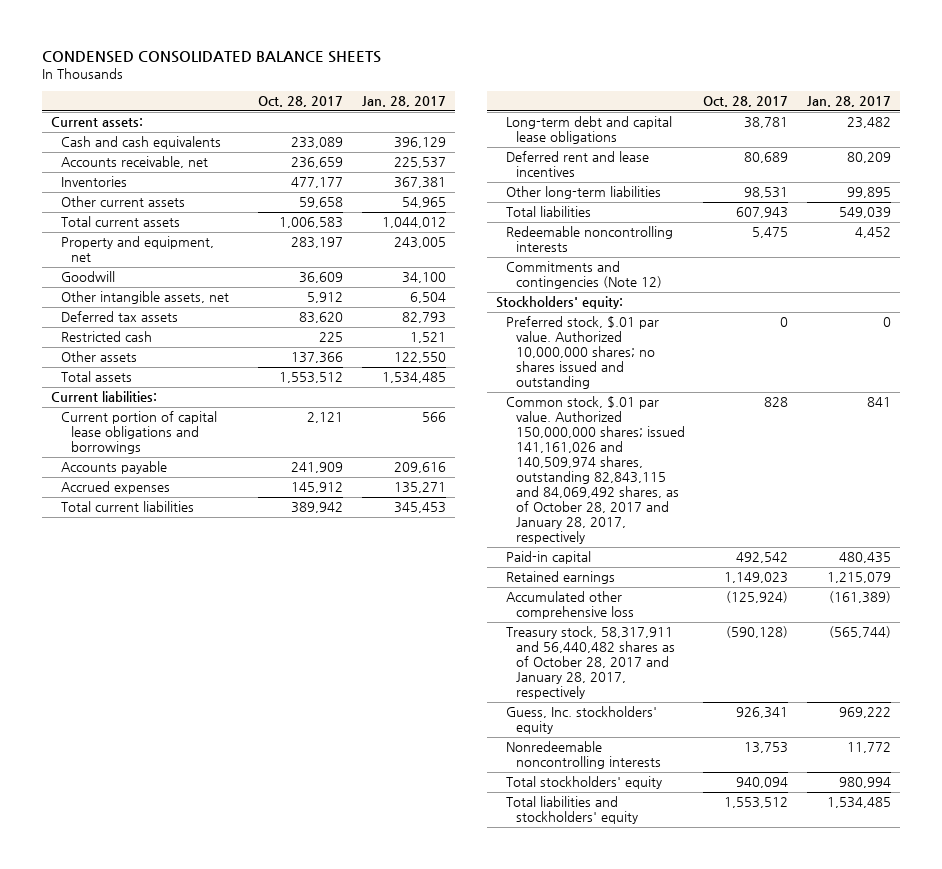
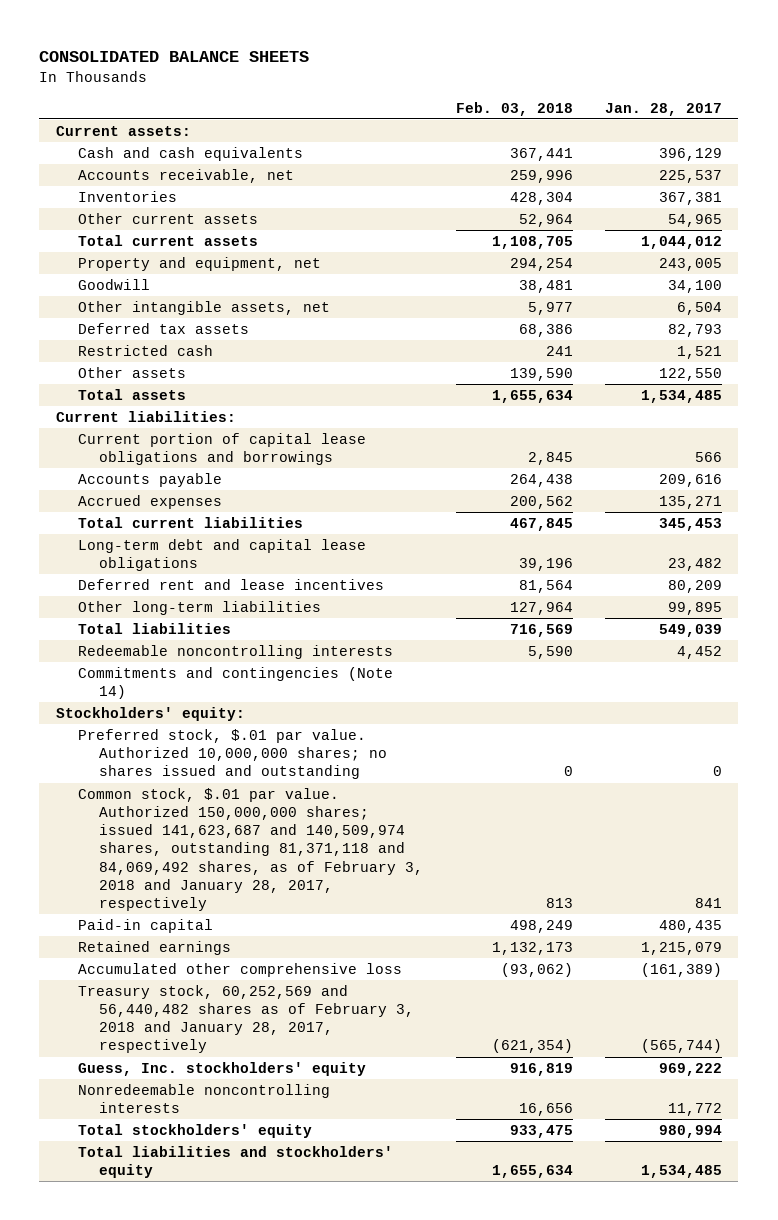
- CONDENSED CONSOLIDATED BALANCE SHEETS
+ CONSOLIDATED BALANCE SHEETS
- | Oct. 28, 2017 | Jan. 28, 2017
+ | Feb. 03, 2018 | Jan. 28, 2017
- Commitments and contingencies (Note 12)
+ Commitments and contingencies (Note 14)
- Common stock, $.01 par value. Authorized 150,000,000 shares; issued 141,161,026 and 140,509,974 shares, outstanding 82,843,115 and 84,069,492 shares, as of October 28, 2017 and January 28, 2017, respectively | 828 | 841
+ Common stock, $.01 par value. Authorized 150,000,000 shares; issued 141,623,687 and 140,509,974 shares, outstanding 81,371,118 and 84,069,492 shares, as of February 3, 2018 and January 28, 2017, respectively | 813 | 841
- Treasury stock, 58,317,911 and 56,440,482 shares as of October 28, 2017 and January 28, 2017, respectively | (590,128) | (565,744)
+ Treasury stock, 60,252,569 and 56,440,482 shares as of February 3, 2018 and January 28, 2017, respectively | (621,354) | (565,744)

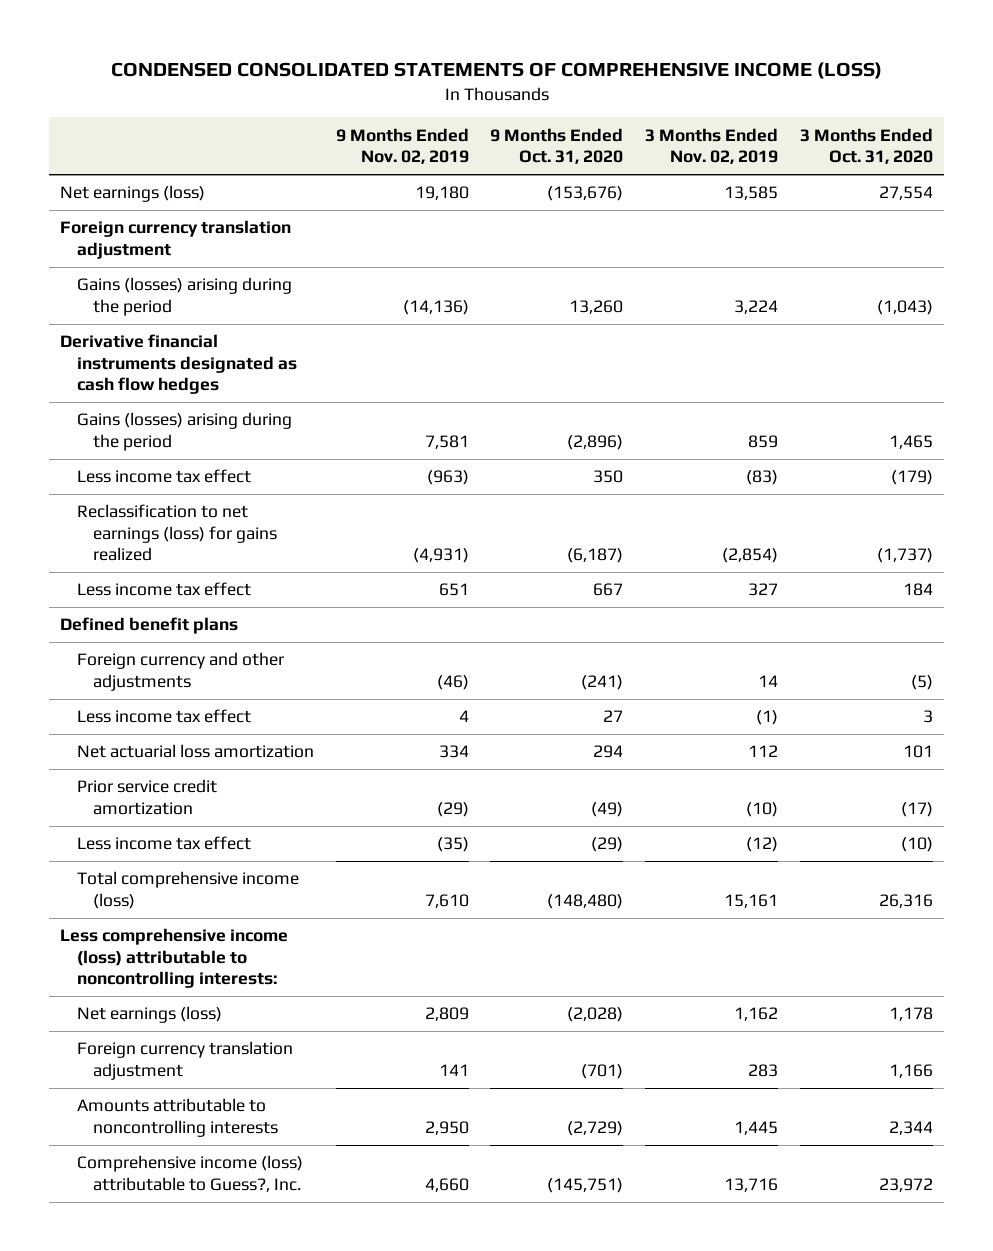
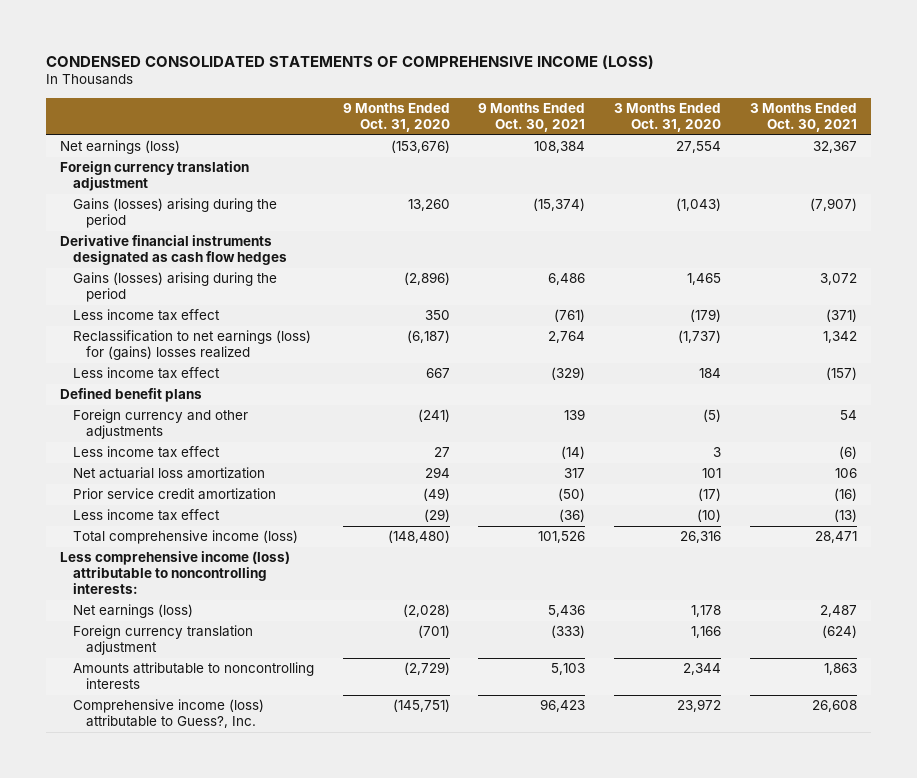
- | 9 Months Ended Nov. 02, 2019 | 9 Months Ended Oct. 31, 2020 | 3 Months Ended Nov. 02, 2019 | 3 Months Ended Oct. 31, 2020
+ | 9 Months Ended Oct. 31, 2020 | 9 Months Ended Oct. 30, 2021 | 3 Months Ended Oct. 31, 2020 | 3 Months Ended Oct. 30, 2021
- Reclassification to net earnings (loss) for gains realized | (4,931) | (6,187) | (2,854) | (1,737)
+ Reclassification to net earnings (loss) for (gains) losses realized | (6,187) | 2,764 | (1,737) | 1,342

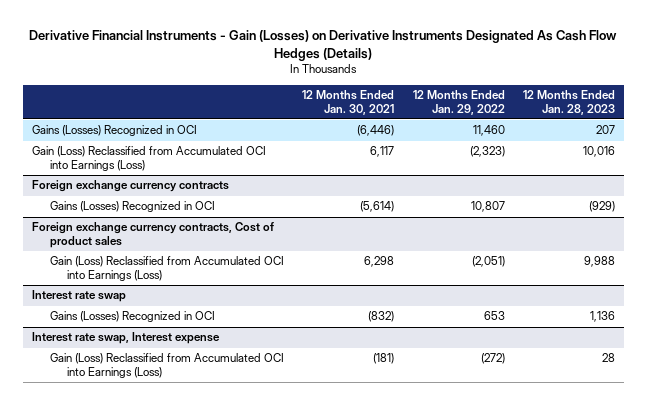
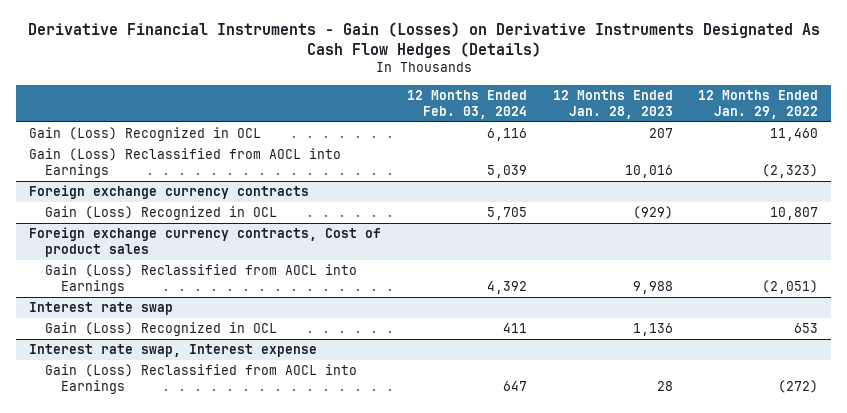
- | 12 Months Ended Jan. 30, 2021 | 12 Months Ended Jan. 29, 2022 | 12 Months Ended Jan. 28, 2023
+ | 12 Months Ended Feb. 03, 2024 | 12 Months Ended Jan. 28, 2023 | 12 Months Ended Jan. 29, 2022
- Gains (Losses) Recognized in OCI | (6,446) | 11,460 | 207
- Gain (Loss) Reclassified from Accumulated OCI into Earnings (Loss) | 6,117 | (2,323) | 10,016
+ Gain (Loss) Recognized in OCL | 6,116 | 207 | 11,460
+ Gain (Loss) Reclassified from AOCL into Earnings | 5,039 | 10,016 | (2,323)
@ Foreign exchange currency contracts
- Gains (Losses) Recognized in OCI | (5,614) | 10,807 | (929)
+ Gain (Loss) Recognized in OCL | 5,705 | (929) | 10,807
@ Foreign exchange currency contracts, Cost of product sales
- Gain (Loss) Reclassified from Accumulated OCI into Earnings (Loss) | 6,298 | (2,051) | 9,988
+ Gain (Loss) Reclassified from AOCL into Earnings | 4,392 | 9,988 | (2,051)
@ Interest rate swap
- Gains (Losses) Recognized in OCI | (832) | 653 | 1,136
+ Gain (Loss) Recognized in OCL | 411 | 1,136 | 653
@ Interest rate swap, Interest expense
- Gain (Loss) Reclassified from Accumulated OCI into Earnings (Loss) | (181) | (272) | 28
+ Gain (Loss) Reclassified from AOCL into Earnings | 647 | 28 | (272)

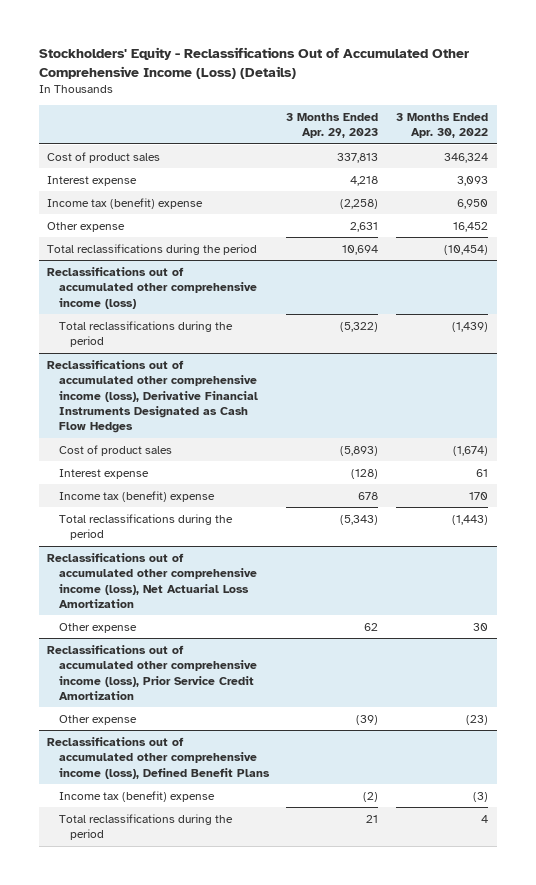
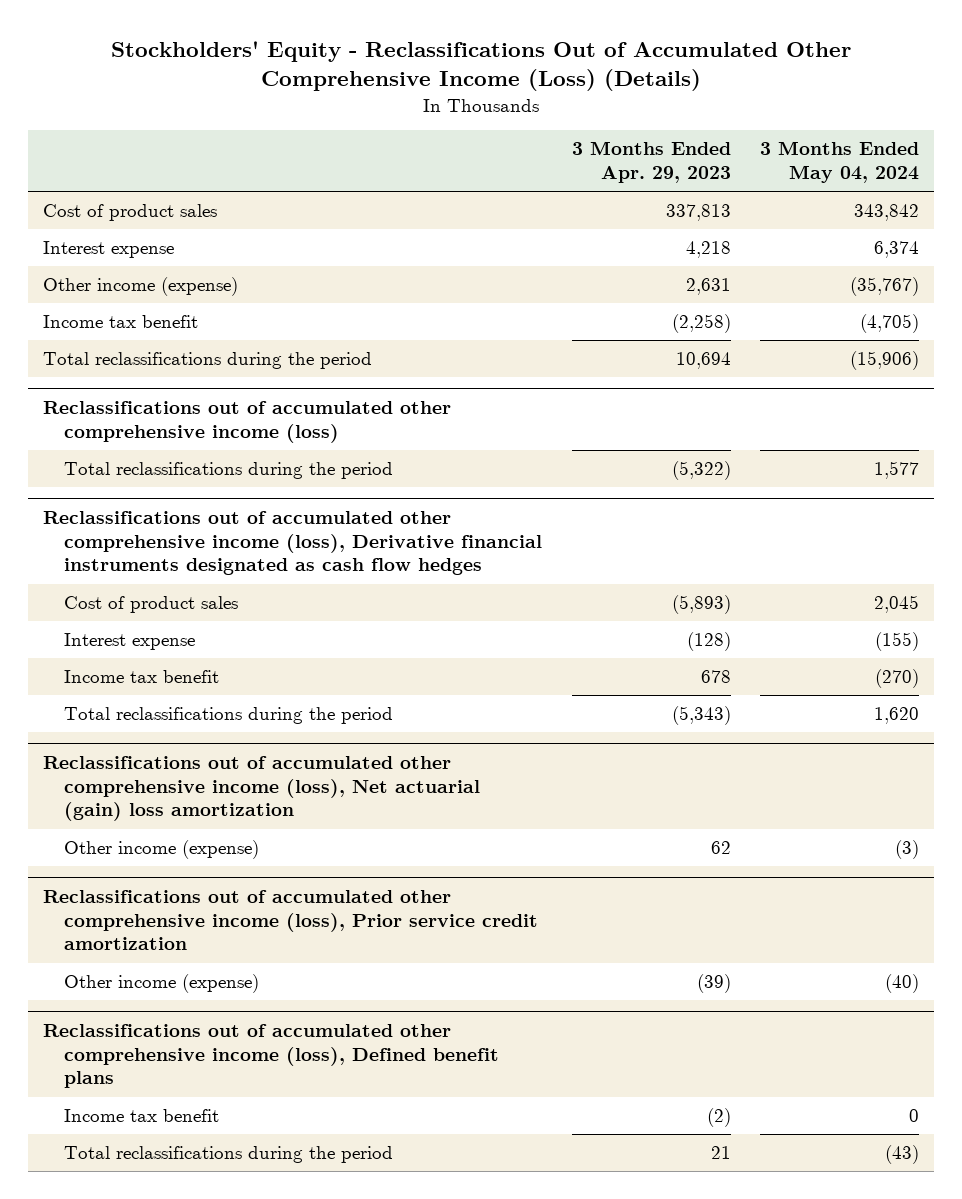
- | 3 Months Ended Apr. 29, 2023 | 3 Months Ended Apr. 30, 2022
+ | 3 Months Ended Apr. 29, 2023 | 3 Months Ended May 04, 2024
- Income tax (benefit) expense | (2,258) | 6,950
- Other expense | 2,631 | 16,452
+ Other income (expense) | 2,631 | (35,767)
+ Income tax benefit | (2,258) | (4,705)
- Reclassifications out of accumulated other comprehensive income (loss), Derivative Financial Instruments Designated as Cash Flow Hedges
+ Reclassifications out of accumulated other comprehensive income (loss), Derivative financial instruments designated as cash flow hedges
- Income tax (benefit) expense | 678 | 170
+ Income tax benefit | 678 | (270)
- Reclassifications out of accumulated other comprehensive income (loss), Net Actuarial Loss Amortization
- Other expense | 62 | 30
- Reclassifications out of accumulated other comprehensive income (loss), Prior Service Credit Amortization
- Other expense | (39) | (23)
- Reclassifications out of accumulated other comprehensive income (loss), Defined Benefit Plans
- Income tax (benefit) expense | (2) | (3)
+ Reclassifications out of accumulated other comprehensive income (loss), Net actuarial (gain) loss amortization
+ Other income (expense) | 62 | (3)
+ Reclassifications out of accumulated other comprehensive income (loss), Prior service credit amortization
+ Other income (expense) | (39) | (40)
+ Reclassifications out of accumulated other comprehensive income (loss), Defined benefit plans
+ Income tax benefit | (2) | 0

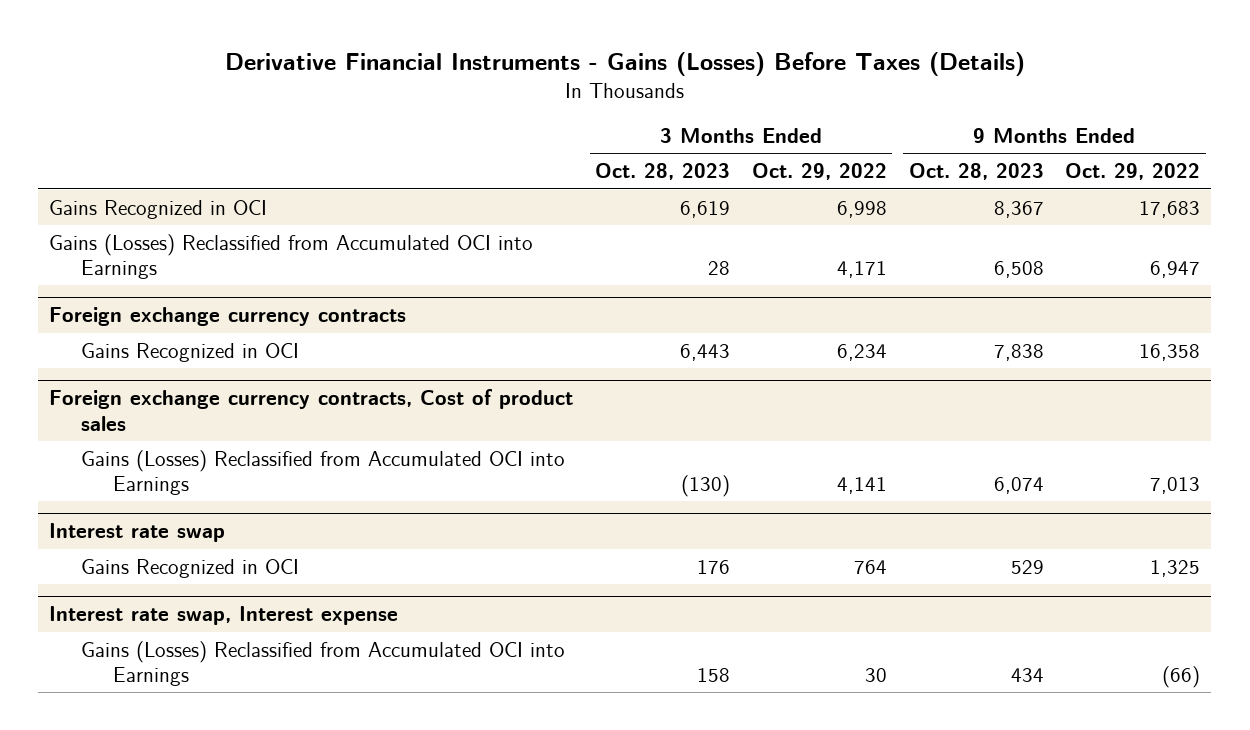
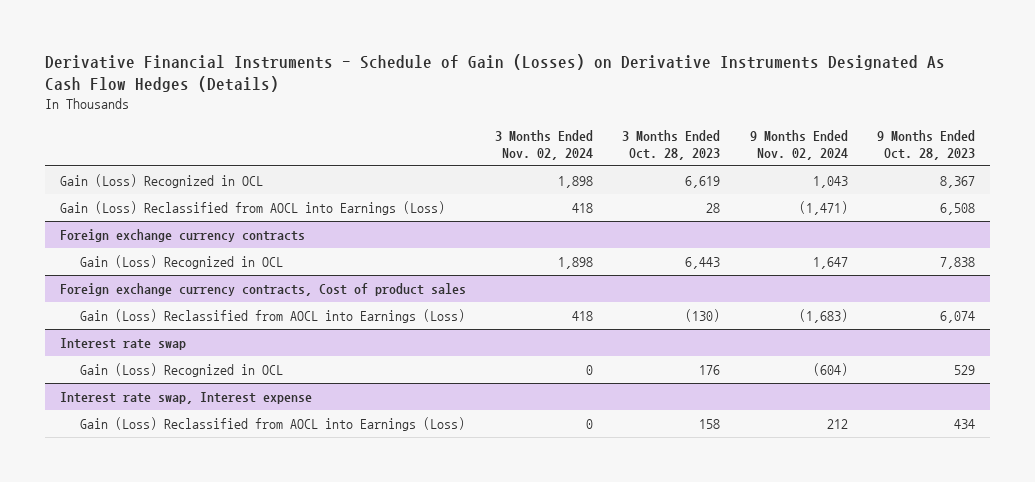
- Derivative Financial Instruments - Gains (Losses) Before Taxes (Details)
+ Derivative Financial Instruments - Schedule of Gain (Losses) on Derivative Instruments Designated As Cash Flow Hedges (Details)
- | 3 Months Ended Oct. 28, 2023 | 3 Months Ended Oct. 29, 2022 | 9 Months Ended Oct. 28, 2023 | 9 Months Ended Oct. 29, 2022
+ | 3 Months Ended Nov. 02, 2024 | 3 Months Ended Oct. 28, 2023 | 9 Months Ended Nov. 02, 2024 | 9 Months Ended Oct. 28, 2023
- Gains Recognized in OCI | 6,619 | 6,998 | 8,367 | 17,683
- Gains (Losses) Reclassified from Accumulated OCI into Earnings | 28 | 4,171 | 6,508 | 6,947
+ Gain (Loss) Recognized in OCL | 1,898 | 6,619 | 1,043 | 8,367
+ Gain (Loss) Reclassified from AOCL into Earnings (Loss) | 418 | 28 | (1,471) | 6,508
@ Foreign exchange currency contracts
- Gains Recognized in OCI | 6,443 | 6,234 | 7,838 | 16,358
+ Gain (Loss) Recognized in OCL | 1,898 | 6,443 | 1,647 | 7,838
@ Foreign exchange currency contracts, Cost of product sales
- Gains (Losses) Reclassified from Accumulated OCI into Earnings | (130) | 4,141 | 6,074 | 7,013
+ Gain (Loss) Reclassified from AOCL into Earnings (Loss) | 418 | (130) | (1,683) | 6,074
@ Interest rate swap
- Gains Recognized in OCI | 176 | 764 | 529 | 1,325
+ Gain (Loss) Recognized in OCL | 0 | 176 | (604) | 529
@ Interest rate swap, Interest expense
- Gains (Losses) Reclassified from Accumulated OCI into Earnings | 158 | 30 | 434 | (66)
+ Gain (Loss) Reclassified from AOCL into Earnings (Loss) | 0 | 158 | 212 | 434

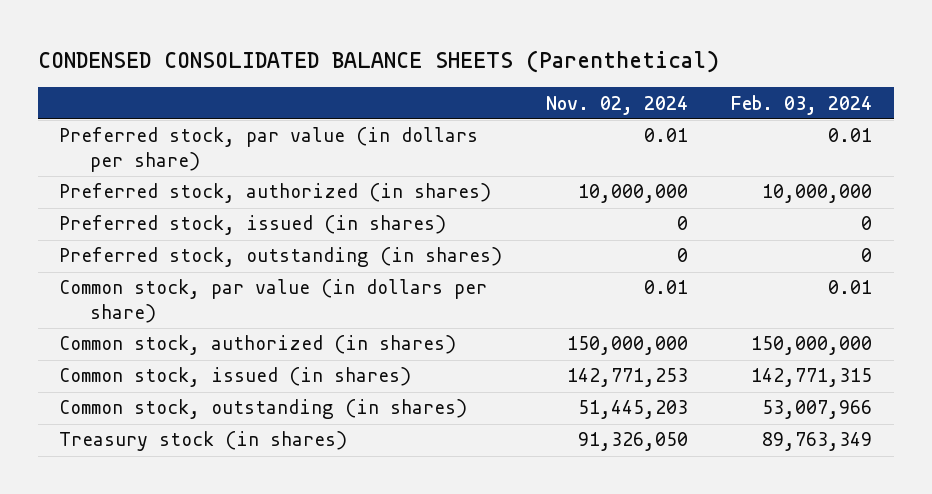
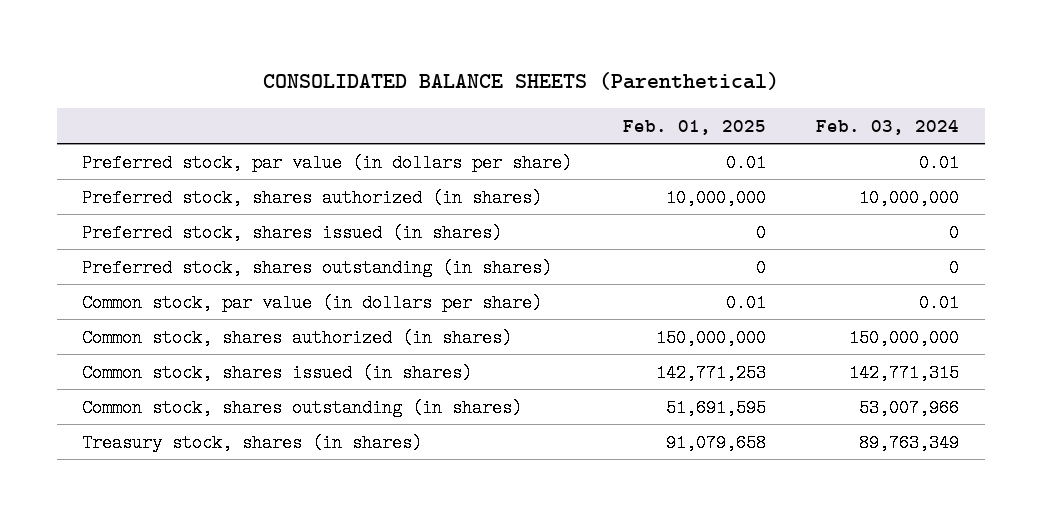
- CONDENSED CONSOLIDATED BALANCE SHEETS (Parenthetical)
+ CONSOLIDATED BALANCE SHEETS (Parenthetical)
- | Nov. 02, 2024 | Feb. 03, 2024
+ | Feb. 01, 2025 | Feb. 03, 2024
- Preferred stock, authorized (in shares) | 10,000,000 | 10,000,000
- Preferred stock, issued (in shares) | 0 | 0
- Preferred stock, outstanding (in shares) | 0 | 0
+ Preferred stock, shares authorized (in shares) | 10,000,000 | 10,000,000
+ Preferred stock, shares issued (in shares) | 0 | 0
+ Preferred stock, shares outstanding (in shares) | 0 | 0
- Common stock, authorized (in shares) | 150,000,000 | 150,000,000
- Common stock, issued (in shares) | 142,771,253 | 142,771,315
- Common stock, outstanding (in shares) | 51,445,203 | 53,007,966
- Treasury stock (in shares) | 91,326,050 | 89,763,349
+ Common stock, shares authorized (in shares) | 150,000,000 | 150,000,000
+ Common stock, shares issued (in shares) | 142,771,253 | 142,771,315
+ Common stock, shares outstanding (in shares) | 51,691,595 | 53,007,966
+ Treasury stock, shares (in shares) | 91,079,658 | 89,763,349

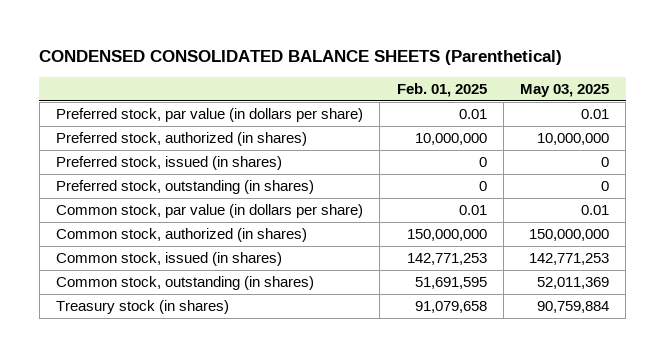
- CONSOLIDATED BALANCE SHEETS (Parenthetical)
+ CONDENSED CONSOLIDATED BALANCE SHEETS (Parenthetical)
- | Feb. 01, 2025 | Feb. 03, 2024
+ | Feb. 01, 2025 | May 03, 2025
- Preferred stock, shares authorized (in shares) | 10,000,000 | 10,000,000
- Preferred stock, shares issued (in shares) | 0 | 0
- Preferred stock, shares outstanding (in shares) | 0 | 0
+ Preferred stock, authorized (in shares) | 10,000,000 | 10,000,000
+ Preferred stock, issued (in shares) | 0 | 0
+ Preferred stock, outstanding (in shares) | 0 | 0
- Common stock, shares authorized (in shares) | 150,000,000 | 150,000,000
- Common stock, shares issued (in shares) | 142,771,253 | 142,771,315
- Common stock, shares outstanding (in shares) | 51,691,595 | 53,007,966
- Treasury stock, shares (in shares) | 91,079,658 | 89,763,349
+ Common stock, authorized (in shares) | 150,000,000 | 150,000,000
+ Common stock, issued (in shares) | 142,771,253 | 142,771,253
+ Common stock, outstanding (in shares) | 51,691,595 | 52,011,369
+ Treasury stock (in shares) | 91,079,658 | 90,759,884

